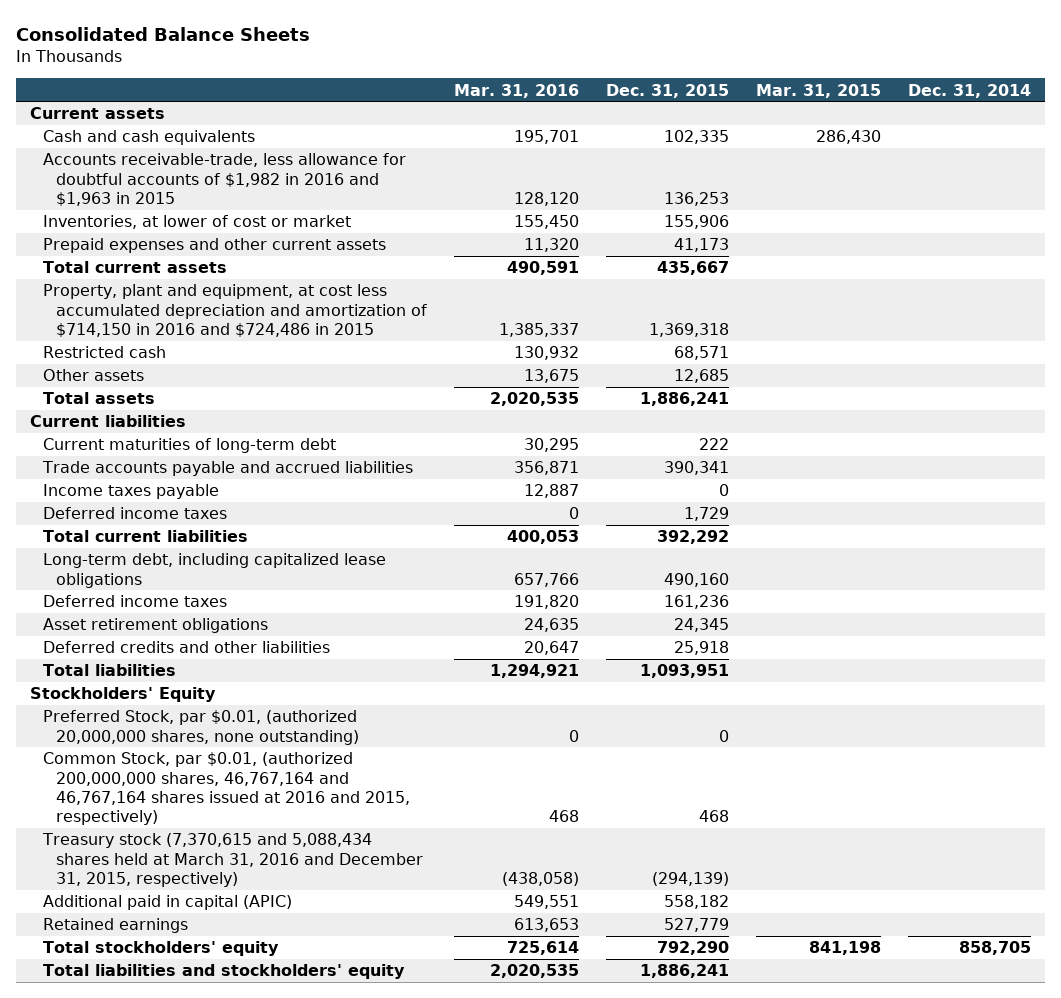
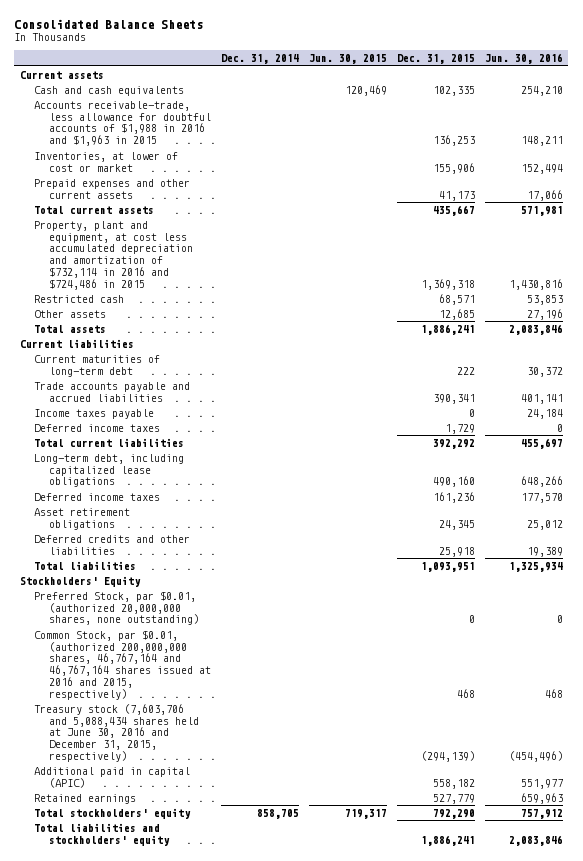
- | Mar. 31, 2016 | Dec. 31, 2015 | Mar. 31, 2015 | Dec. 31, 2014
+ | Dec. 31, 2014 | Jun. 30, 2015 | Dec. 31, 2015 | Jun. 30, 2016
- Accounts receivable-trade, less allowance for doubtful accounts of $1,982 in 2016 and $1,963 in 2015 | 128,120 | 136,253 | |
+ Accounts receivable-trade, less allowance for doubtful accounts of $1,988 in 2016 and $1,963 in 2015 | | | 136,253 | 148,211
- Property, plant and equipment, at cost less accumulated depreciation and amortization of $714,150 in 2016 and $724,486 in 2015 | 1,385,337 | 1,369,318 | |
+ Property, plant and equipment, at cost less accumulated depreciation and amortization of $732,114 in 2016 and $724,486 in 2015 | | | 1,369,318 | 1,430,816
- Treasury stock (7,370,615 and 5,088,434 shares held at March 31, 2016 and December 31, 2015, respectively) | (438,058) | (294,139) | |
+ Treasury stock (7,603,706 and 5,088,434 shares held at June 30, 2016 and December 31, 2015, respectively) | | | (294,139) | (454,496)

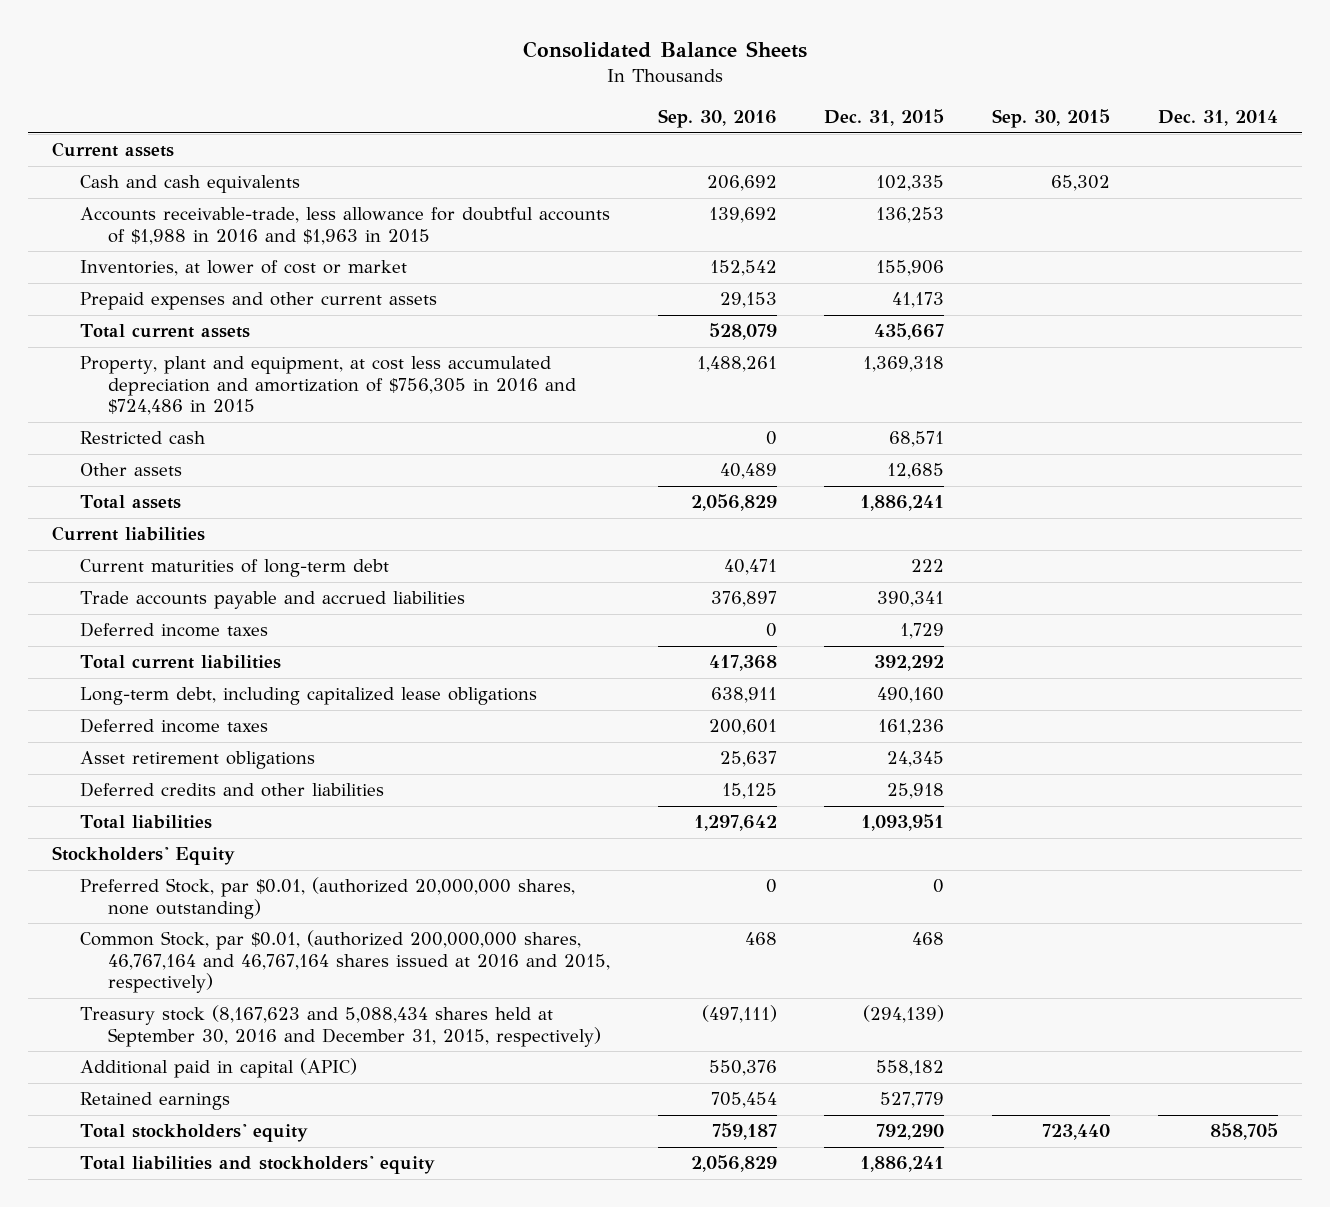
- | Dec. 31, 2014 | Jun. 30, 2015 | Dec. 31, 2015 | Jun. 30, 2016
+ | Sep. 30, 2016 | Dec. 31, 2015 | Sep. 30, 2015 | Dec. 31, 2014
- Property, plant and equipment, at cost less accumulated depreciation and amortization of $732,114 in 2016 and $724,486 in 2015 | | | 1,369,318 | 1,430,816
+ Property, plant and equipment, at cost less accumulated depreciation and amortization of $756,305 in 2016 and $724,486 in 2015 | 1,488,261 | 1,369,318 | |
- Income taxes payable | | | 0 | 24,184
- Treasury stock (7,603,706 and 5,088,434 shares held at June 30, 2016 and December 31, 2015, respectively) | | | (294,139) | (454,496)
+ Treasury stock (8,167,623 and 5,088,434 shares held at September 30, 2016 and December 31, 2015, respectively) | (497,111) | (294,139) | |

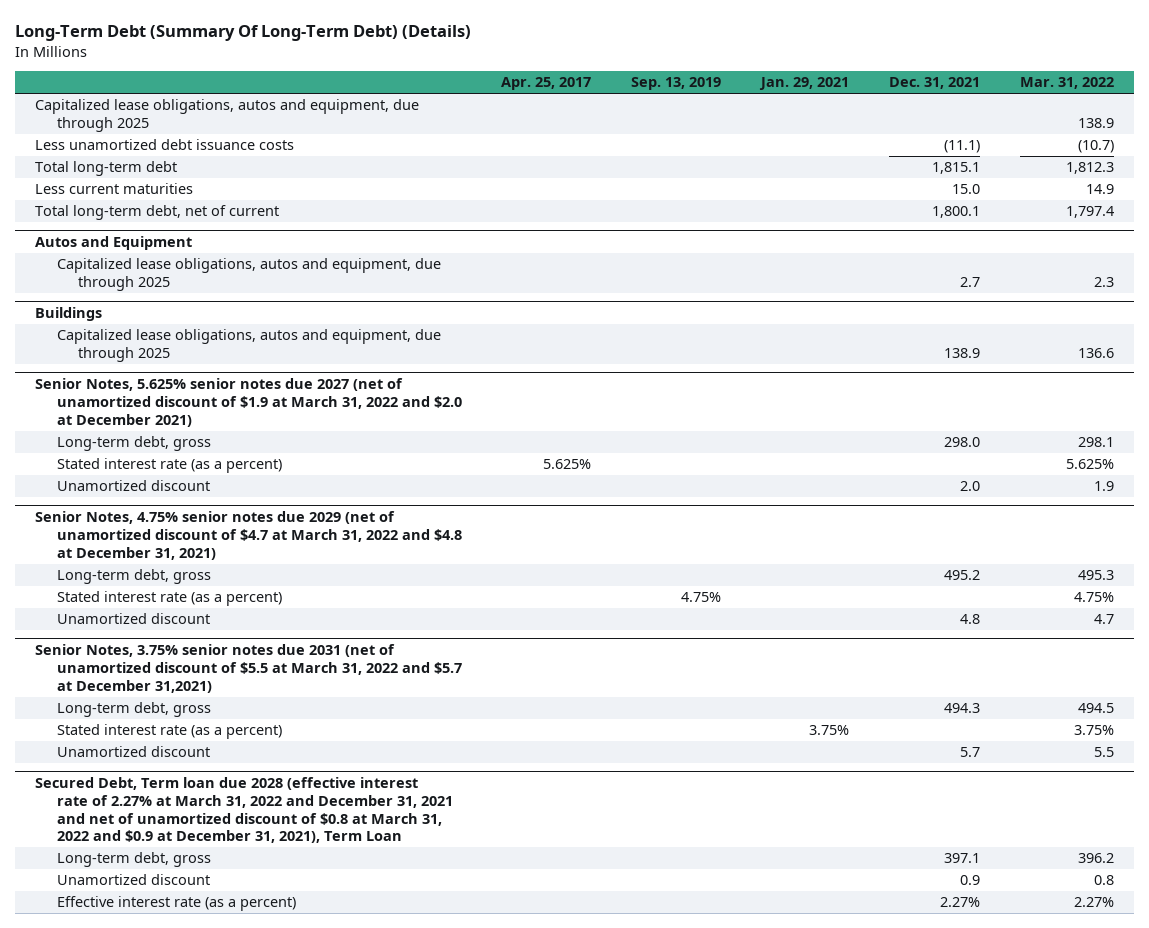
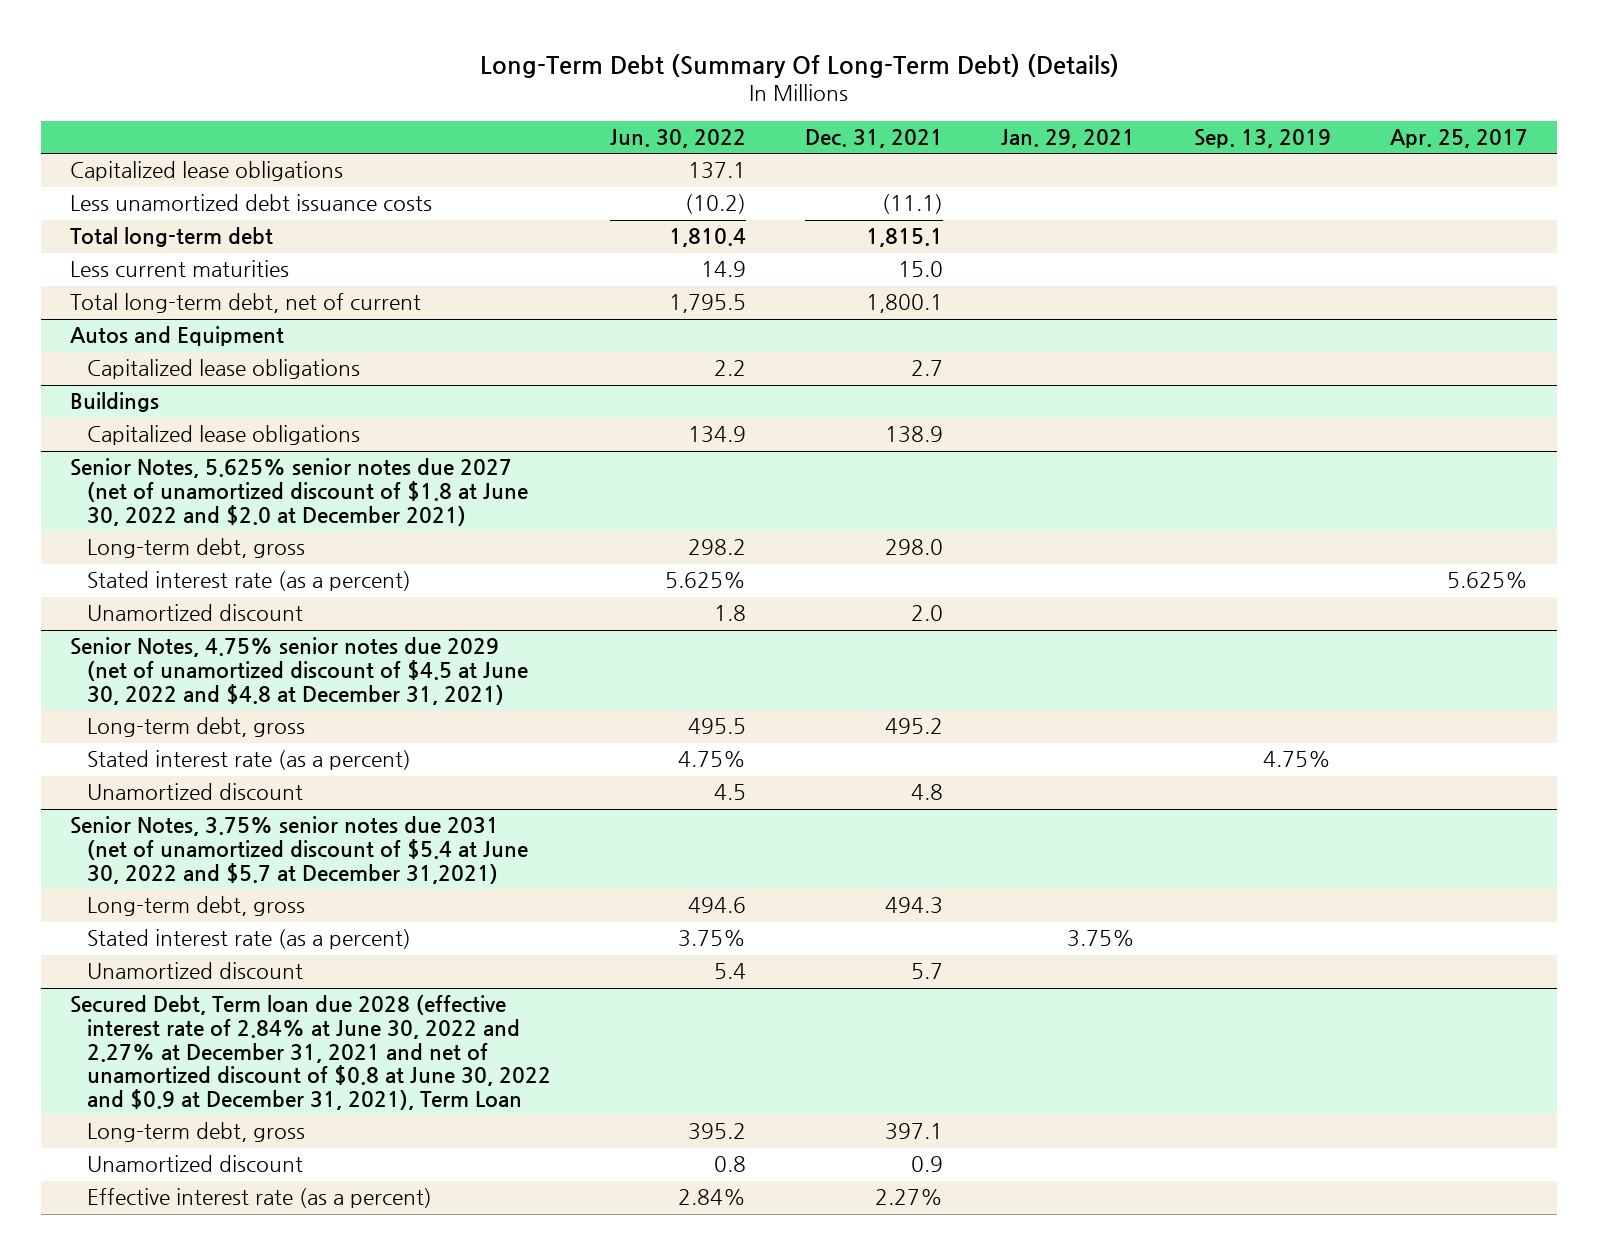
- | Apr. 25, 2017 | Sep. 13, 2019 | Jan. 29, 2021 | Dec. 31, 2021 | Mar. 31, 2022
+ | Jun. 30, 2022 | Dec. 31, 2021 | Jan. 29, 2021 | Sep. 13, 2019 | Apr. 25, 2017
- Capitalized lease obligations, autos and equipment, due through 2025 | | | | | 138.9
+ Capitalized lease obligations | 137.1 | | | |
@ Autos and Equipment
- Capitalized lease obligations, autos and equipment, due through 2025 | | | | 2.7 | 2.3
+ Capitalized lease obligations | 2.2 | 2.7 | | |
@ Buildings
- Capitalized lease obligations, autos and equipment, due through 2025 | | | | 138.9 | 136.6
- Senior Notes, 5.625% senior notes due 2027 (net of unamortized discount of $1.9 at March 31, 2022 and $2.0 at December 2021)
@ Buildings
+ Capitalized lease obligations | 134.9 | 138.9 | | |
+ Senior Notes, 5.625% senior notes due 2027 (net of unamortized discount of $1.8 at June 30, 2022 and $2.0 at December 2021)
- Senior Notes, 4.75% senior notes due 2029 (net of unamortized discount of $4.7 at March 31, 2022 and $4.8 at December 31, 2021)
+ Senior Notes, 4.75% senior notes due 2029 (net of unamortized discount of $4.5 at June 30, 2022 and $4.8 at December 31, 2021)
- Senior Notes, 3.75% senior notes due 2031 (net of unamortized discount of $5.5 at March 31, 2022 and $5.7 at December 31,2021)
+ Senior Notes, 3.75% senior notes due 2031 (net of unamortized discount of $5.4 at June 30, 2022 and $5.7 at December 31,2021)
- Secured Debt, Term loan due 2028 (effective interest rate of 2.27% at March 31, 2022 and December 31, 2021 and net of unamortized discount of $0.8 at March 31, 2022 and $0.9 at December 31, 2021), Term Loan
+ Secured Debt, Term loan due 2028 (effective interest rate of 2.84% at June 30, 2022 and 2.27% at December 31, 2021 and net of unamortized discount of $0.8 at June 30, 2022 and $0.9 at December 31, 2021), Term Loan

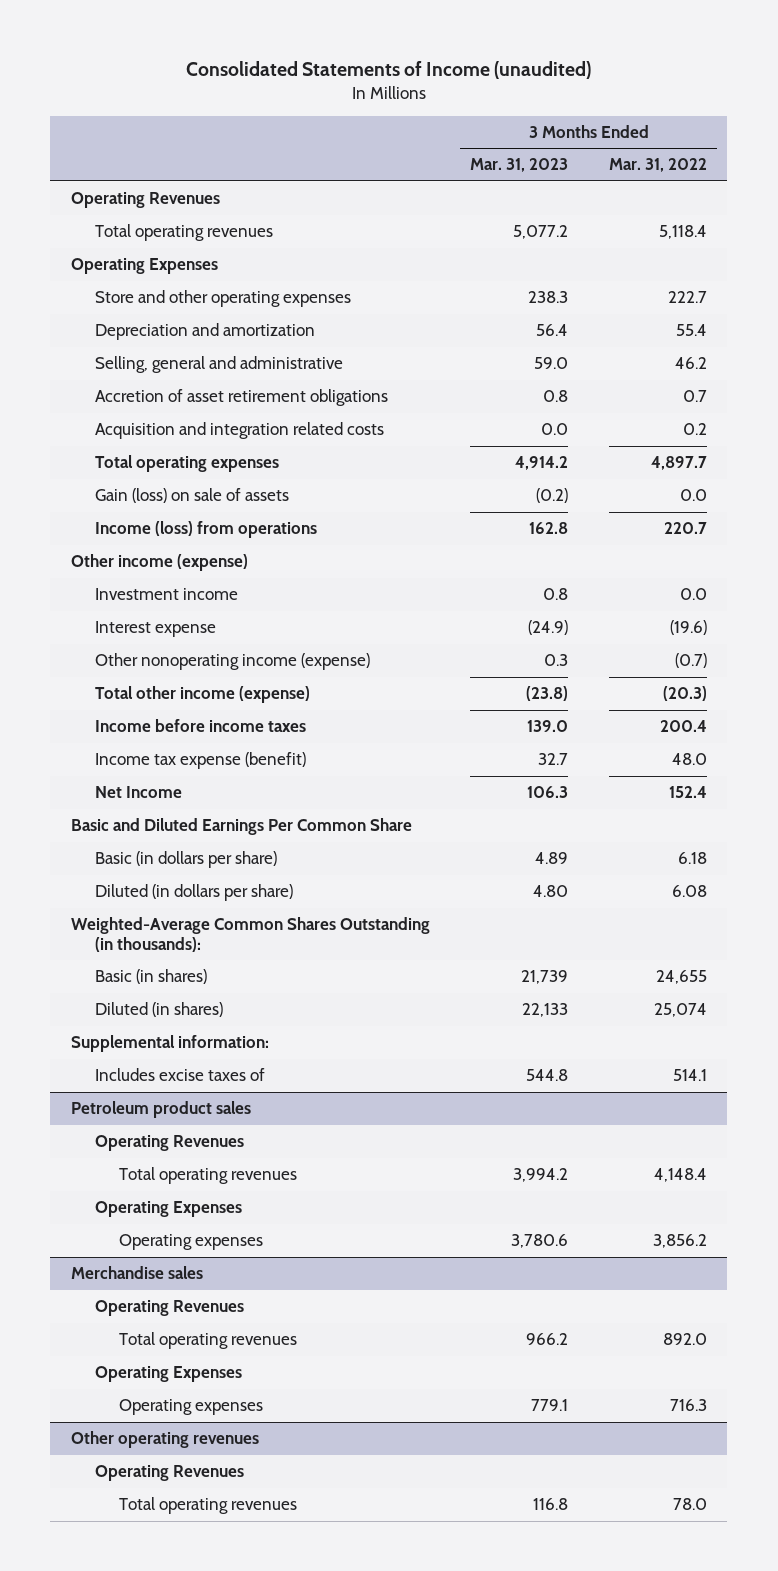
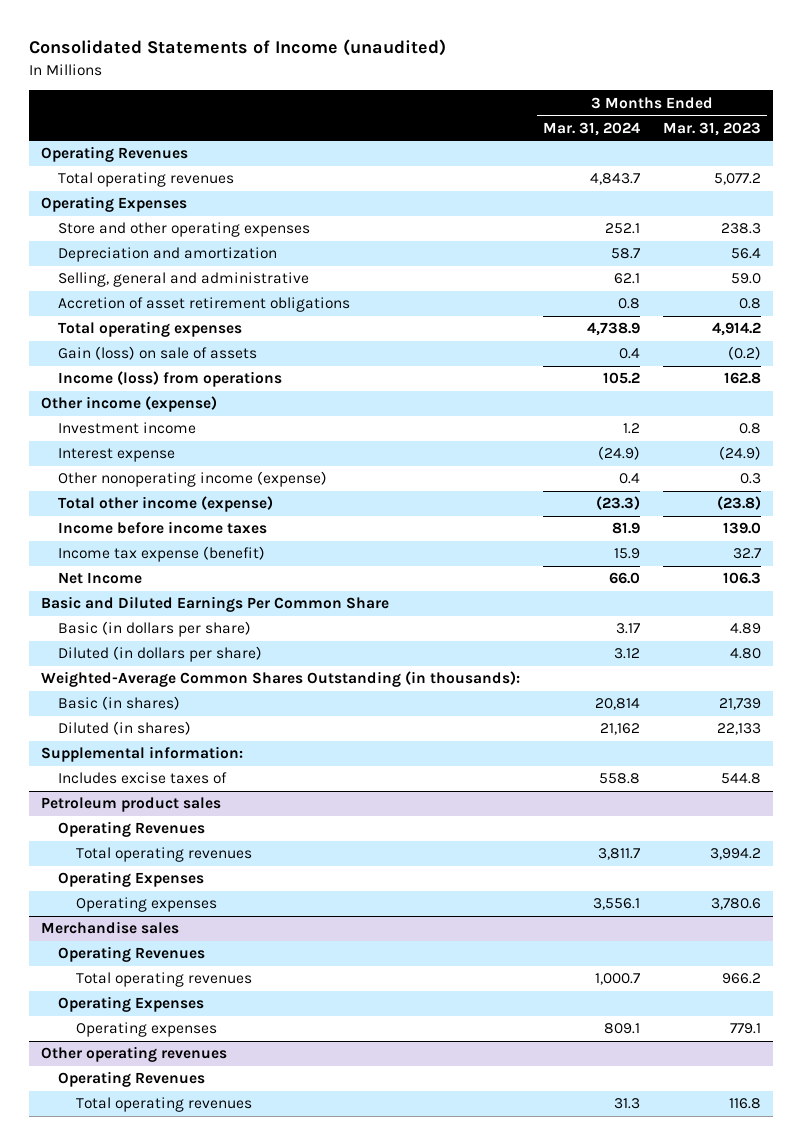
- | 3 Months Ended Mar. 31, 2023 | 3 Months Ended Mar. 31, 2022
+ | 3 Months Ended Mar. 31, 2024 | 3 Months Ended Mar. 31, 2023
- Acquisition and integration related costs | 0.0 | 0.2

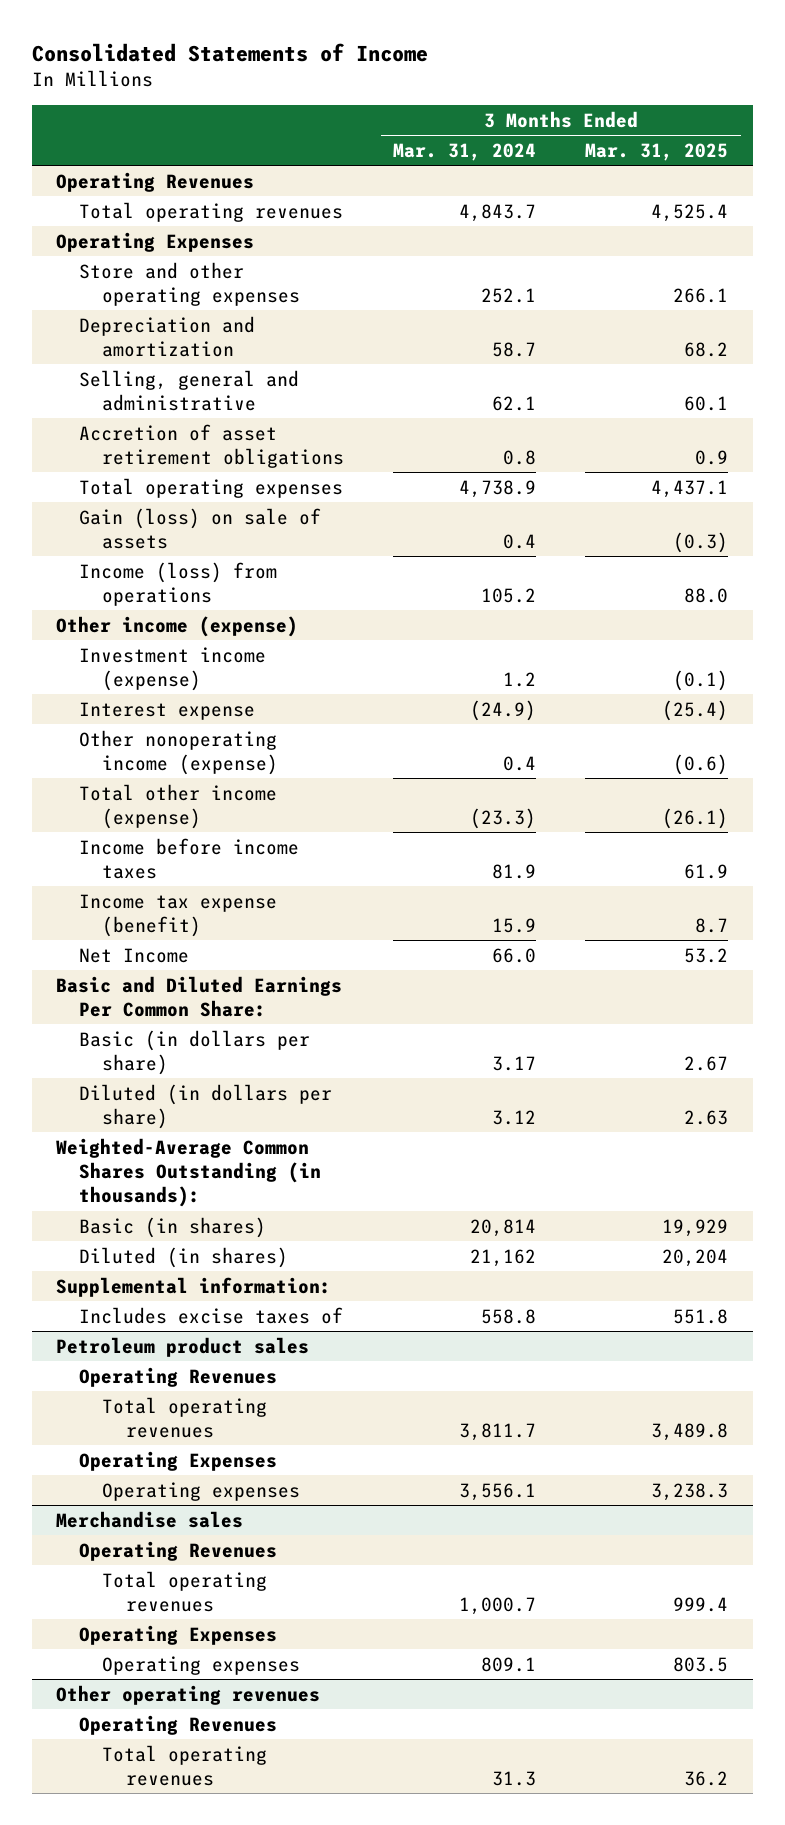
- Consolidated Statements of Income (unaudited)
+ Consolidated Statements of Income
- | 3 Months Ended Mar. 31, 2024 | 3 Months Ended Mar. 31, 2023
+ | 3 Months Ended Mar. 31, 2024 | 3 Months Ended Mar. 31, 2025
- Investment income | 1.2 | 0.8
+ Investment income (expense) | 1.2 | (0.1)
- Basic and Diluted Earnings Per Common Share
+ Basic and Diluted Earnings Per Common Share:

